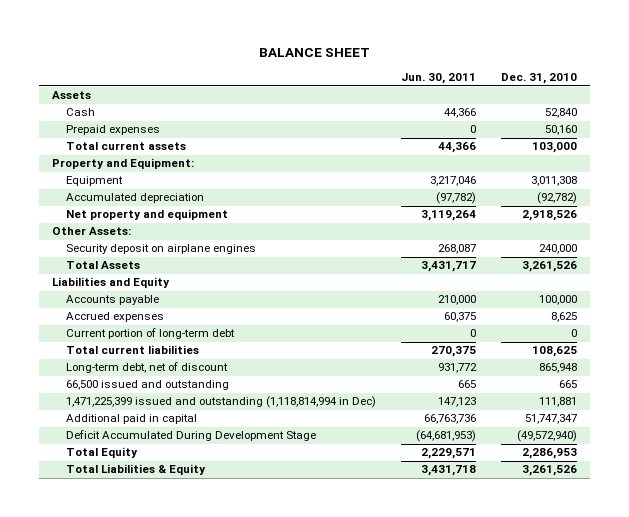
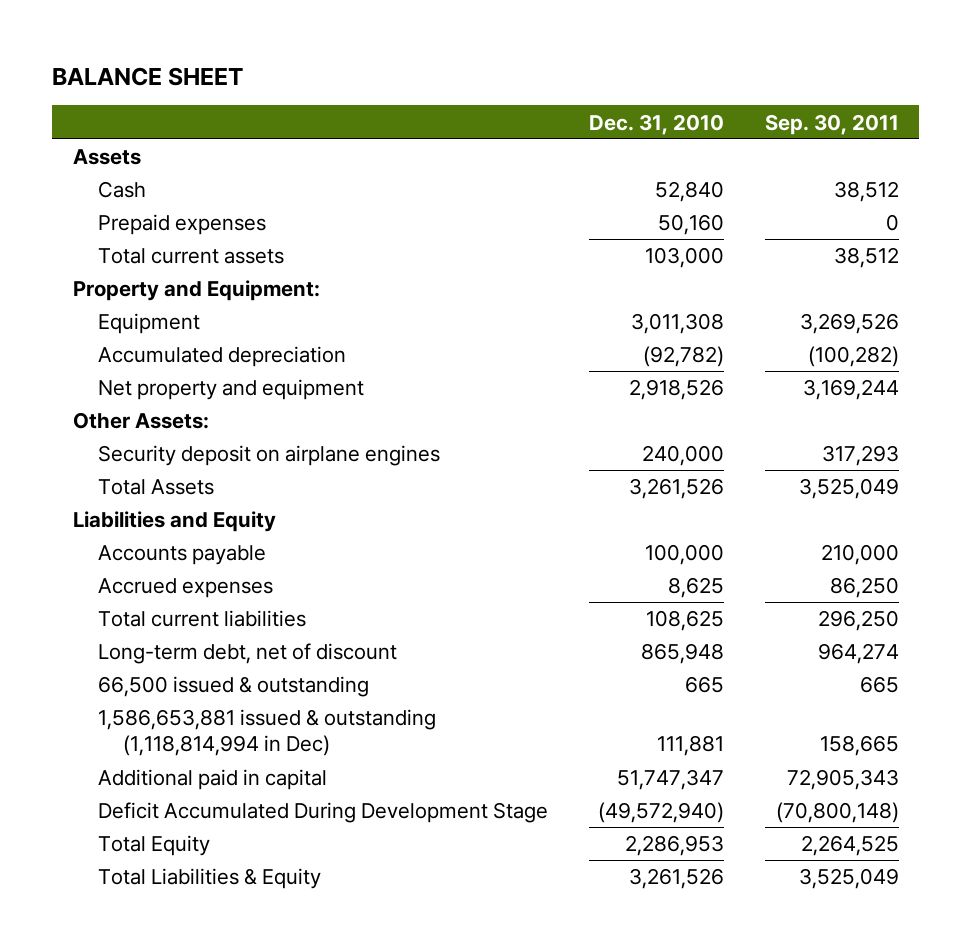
- | Jun. 30, 2011 | Dec. 31, 2010
+ | Dec. 31, 2010 | Sep. 30, 2011
- Current portion of long-term debt | 0 | 0
- 66,500 issued and outstanding | 665 | 665
- 1,471,225,399 issued and outstanding (1,118,814,994 in Dec) | 147,123 | 111,881
+ 66,500 issued & outstanding | 665 | 665
+ 1,586,653,881 issued & outstanding (1,118,814,994 in Dec) | 111,881 | 158,665

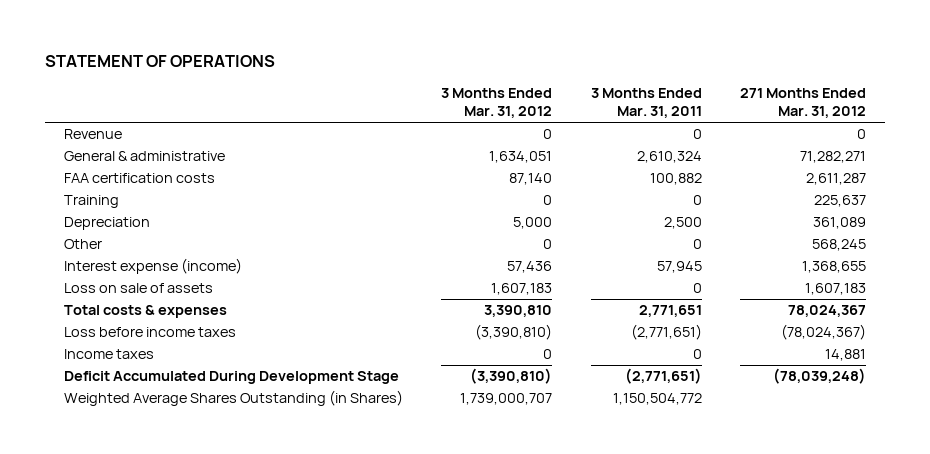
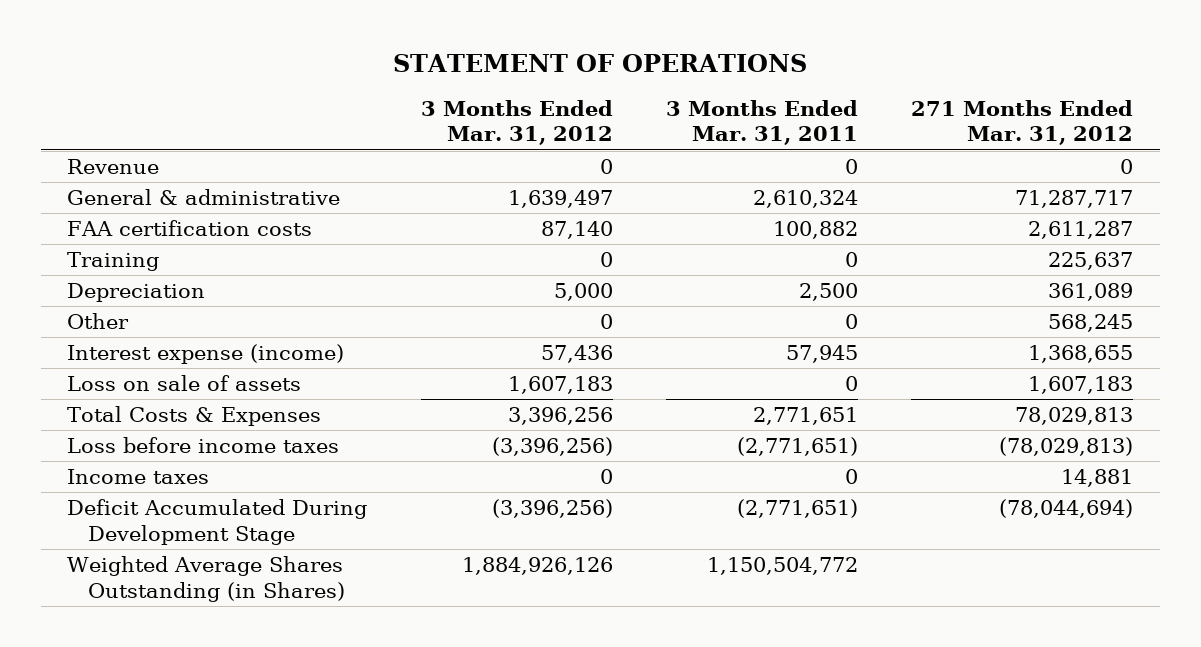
- General & administrative | 1,634,051 | 2,610,324 | 71,282,271
+ General & administrative | 1,639,497 | 2,610,324 | 71,287,717
- Total costs & expenses | 3,390,810 | 2,771,651 | 78,024,367
- Loss before income taxes | (3,390,810) | (2,771,651) | (78,024,367)
+ Total Costs & Expenses | 3,396,256 | 2,771,651 | 78,029,813
+ Loss before income taxes | (3,396,256) | (2,771,651) | (78,029,813)
- Deficit Accumulated During Development Stage | (3,390,810) | (2,771,651) | (78,039,248)
- Weighted Average Shares Outstanding (in Shares) | 1,739,000,707 | 1,150,504,772 |
+ Deficit Accumulated During Development Stage | (3,396,256) | (2,771,651) | (78,044,694)
+ Weighted Average Shares Outstanding (in Shares) | 1,884,926,126 | 1,150,504,772 |

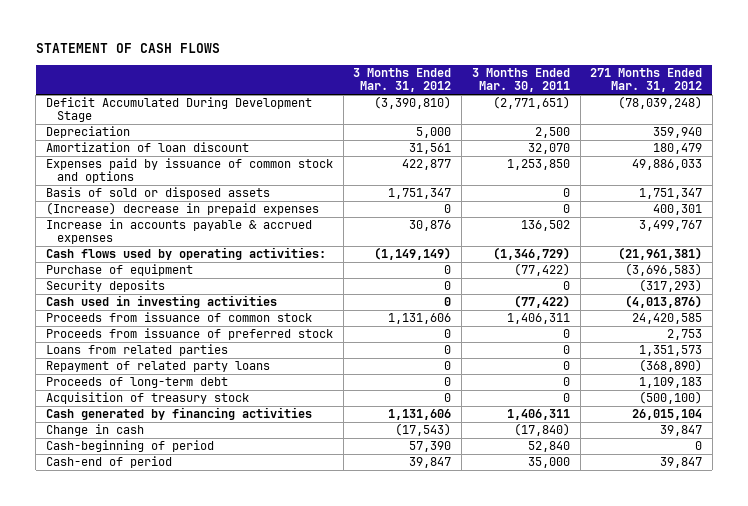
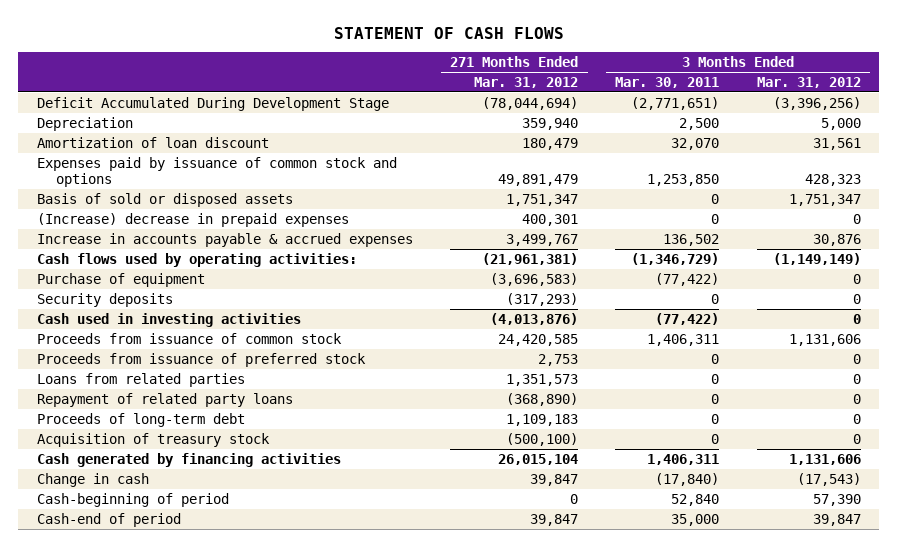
- | 3 Months Ended Mar. 31, 2012 | 3 Months Ended Mar. 30, 2011 | 271 Months Ended Mar. 31, 2012
+ | 271 Months Ended Mar. 31, 2012 | 3 Months Ended Mar. 30, 2011 | 3 Months Ended Mar. 31, 2012
- Deficit Accumulated During Development Stage | (3,390,810) | (2,771,651) | (78,039,248)
+ Deficit Accumulated During Development Stage | (78,044,694) | (2,771,651) | (3,396,256)
- Expenses paid by issuance of common stock and options | 422,877 | 1,253,850 | 49,886,033
+ Expenses paid by issuance of common stock and options | 49,891,479 | 1,253,850 | 428,323

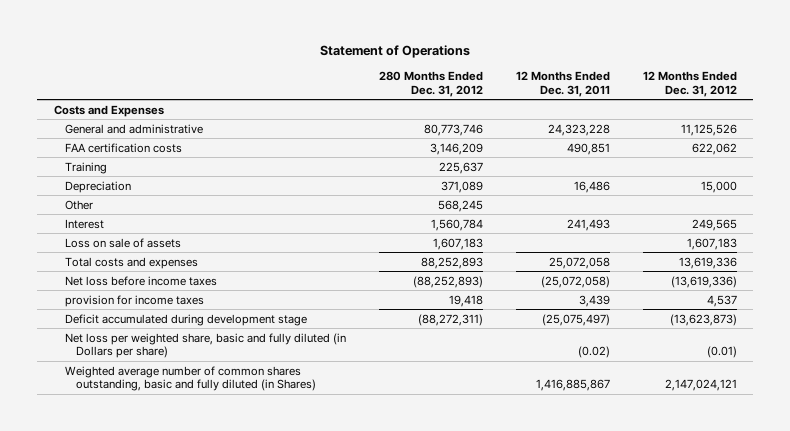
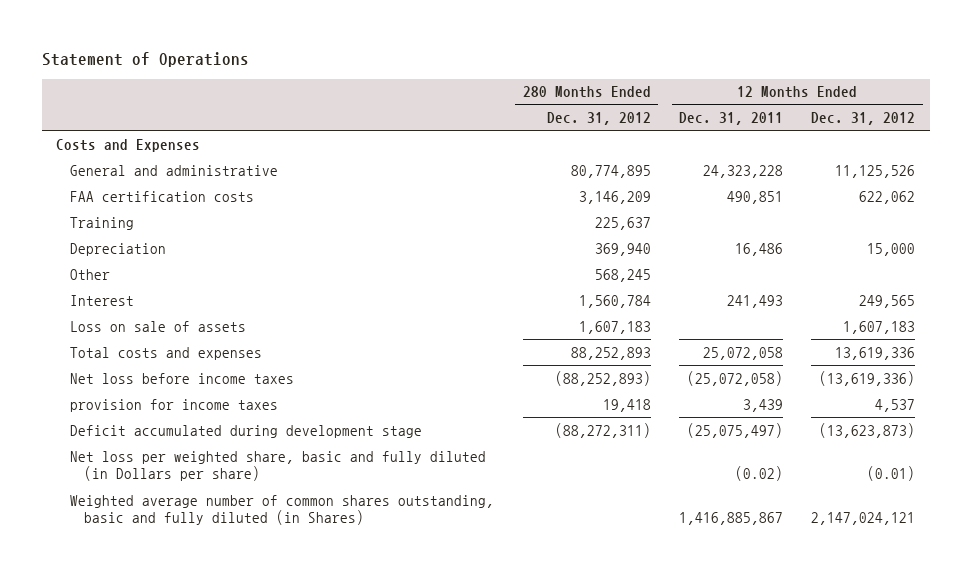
- General and administrative | 80,773,746 | 24,323,228 | 11,125,526
+ General and administrative | 80,774,895 | 24,323,228 | 11,125,526
- Depreciation | 371,089 | 16,486 | 15,000
+ Depreciation | 369,940 | 16,486 | 15,000

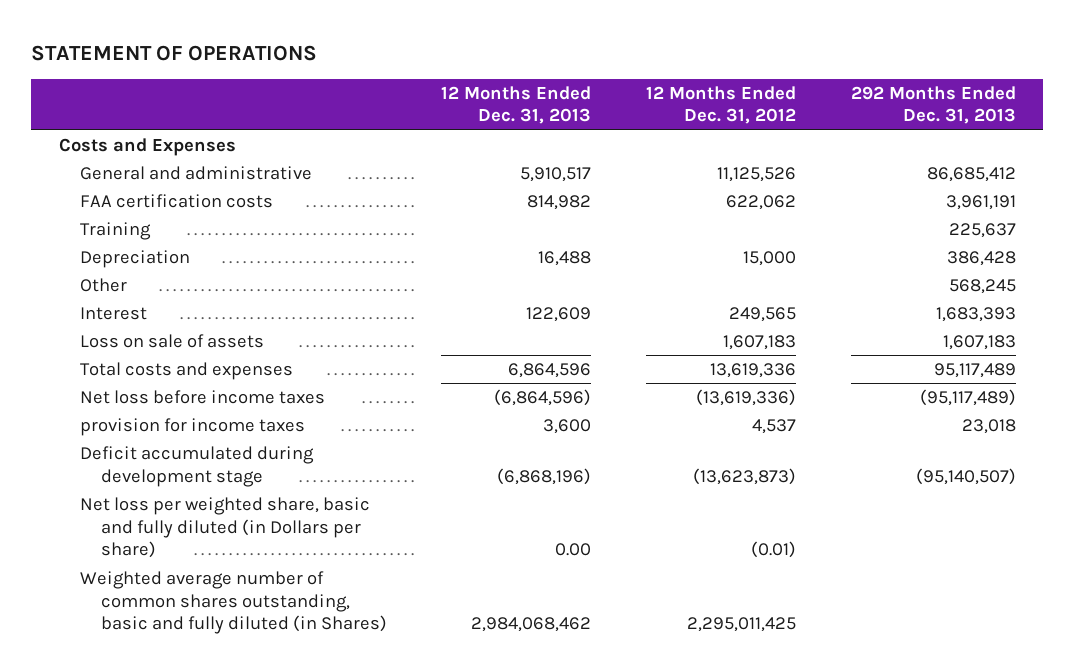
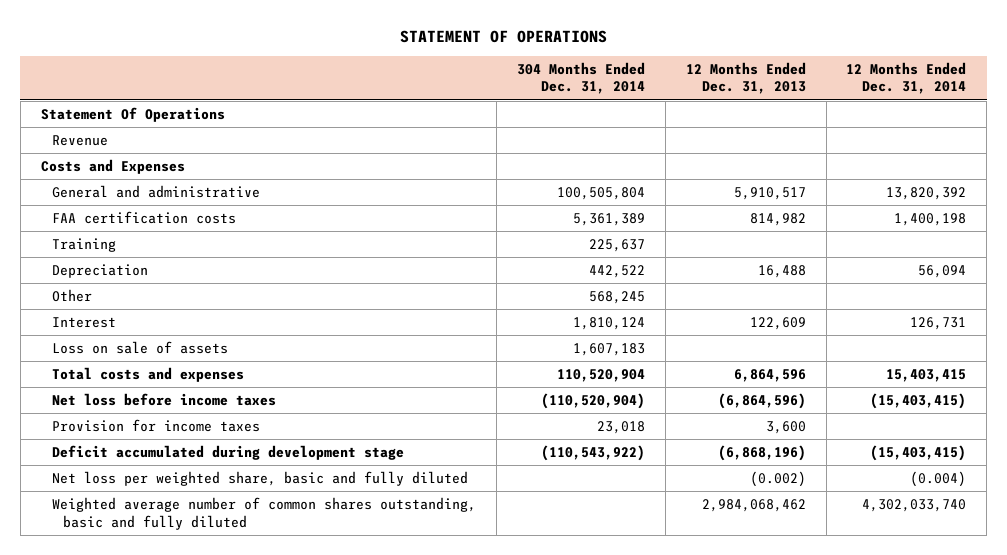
- | 12 Months Ended Dec. 31, 2013 | 12 Months Ended Dec. 31, 2012 | 292 Months Ended Dec. 31, 2013
+ | 304 Months Ended Dec. 31, 2014 | 12 Months Ended Dec. 31, 2013 | 12 Months Ended Dec. 31, 2014
+ Statement Of Operations
+ Revenue
- provision for income taxes | 3,600 | 4,537 | 23,018
+ Provision for income taxes | 23,018 | 3,600 |
- Net loss per weighted share, basic and fully diluted (in Dollars per share) | 0.00 | (0.01) |
- Weighted average number of common shares outstanding, basic and fully diluted (in Shares) | 2,984,068,462 | 2,295,011,425 |
+ Net loss per weighted share, basic and fully diluted | | (0.002) | (0.004)
+ Weighted average number of common shares outstanding, basic and fully diluted | | 2,984,068,462 | 4,302,033,740

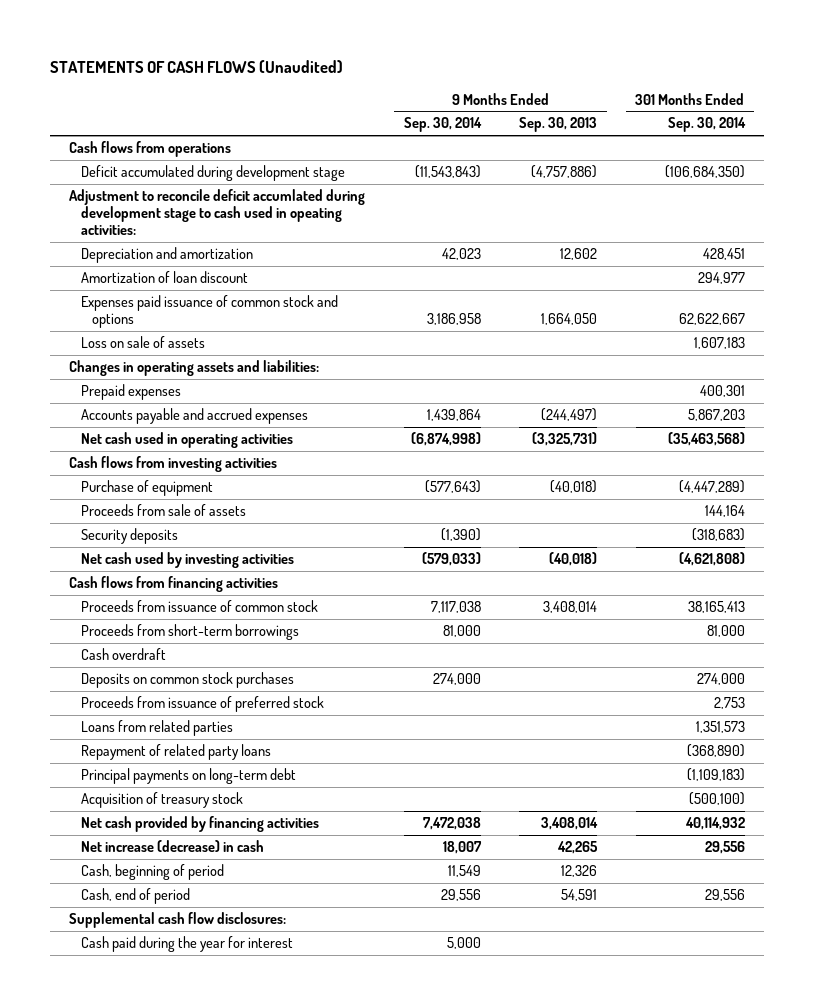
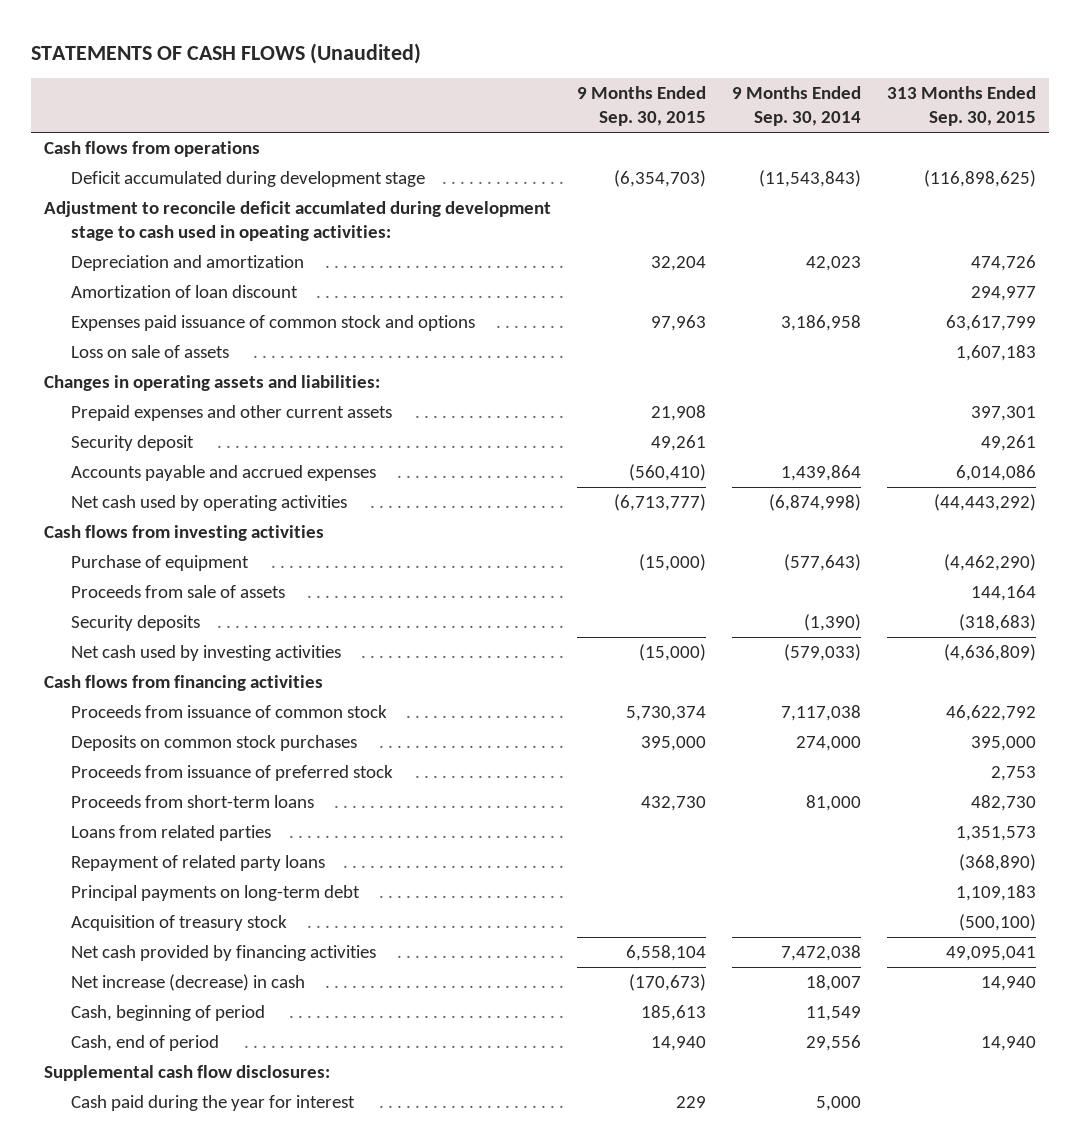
- | 9 Months Ended Sep. 30, 2014 | 9 Months Ended Sep. 30, 2013 | 301 Months Ended Sep. 30, 2014
+ | 9 Months Ended Sep. 30, 2015 | 9 Months Ended Sep. 30, 2014 | 313 Months Ended Sep. 30, 2015
- Prepaid expenses | | | 400,301
+ Prepaid expenses and other current assets | 21,908 | | 397,301
+ Security deposit | 49,261 | | 49,261
- Net cash used in operating activities | (6,874,998) | (3,325,731) | (35,463,568)
+ Net cash used by operating activities | (6,713,777) | (6,874,998) | (44,443,292)
- Proceeds from short-term borrowings | 81,000 | | 81,000
- Cash overdraft
+ Proceeds from short-term loans | 432,730 | 81,000 | 482,730

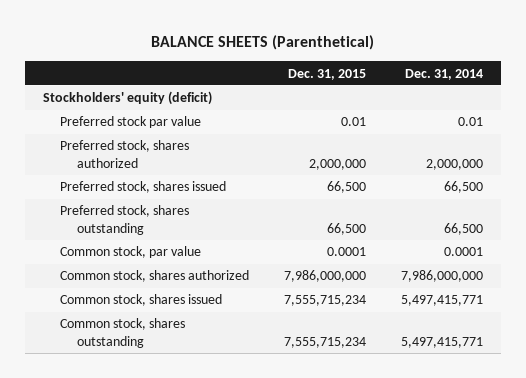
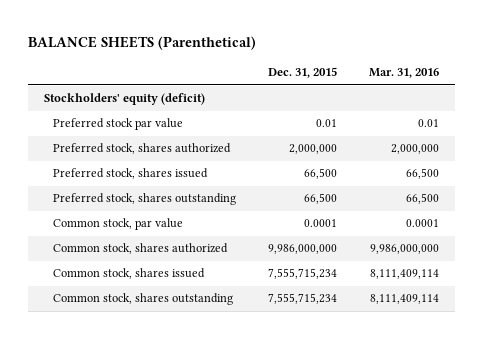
- | Dec. 31, 2015 | Dec. 31, 2014
+ | Dec. 31, 2015 | Mar. 31, 2016
- Common stock, shares authorized | 7,986,000,000 | 7,986,000,000
+ Common stock, shares authorized | 9,986,000,000 | 9,986,000,000

